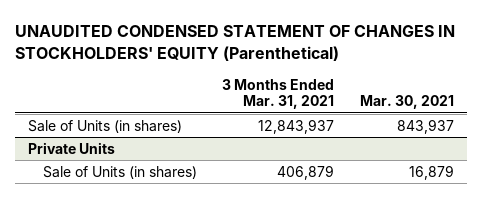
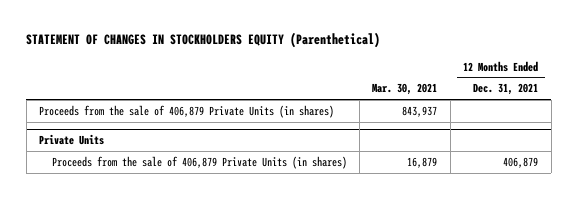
- UNAUDITED CONDENSED STATEMENT OF CHANGES IN STOCKHOLDERS' EQUITY (Parenthetical)
+ STATEMENT OF CHANGES IN STOCKHOLDERS EQUITY (Parenthetical)
- | 3 Months Ended Mar. 31, 2021 | Mar. 30, 2021
+ | Mar. 30, 2021 | 12 Months Ended Dec. 31, 2021
- Sale of Units (in shares) | 12,843,937 | 843,937
+ Proceeds from the sale of 406,879 Private Units (in shares) | 843,937 |
@ Private Units
- Sale of Units (in shares) | 406,879 | 16,879
+ Proceeds from the sale of 406,879 Private Units (in shares) | 16,879 | 406,879

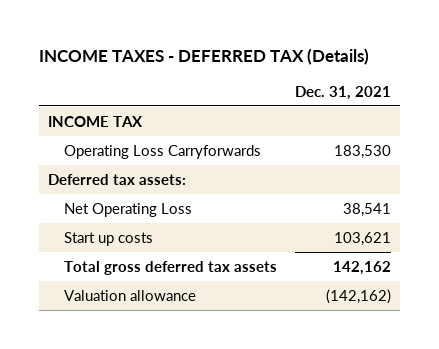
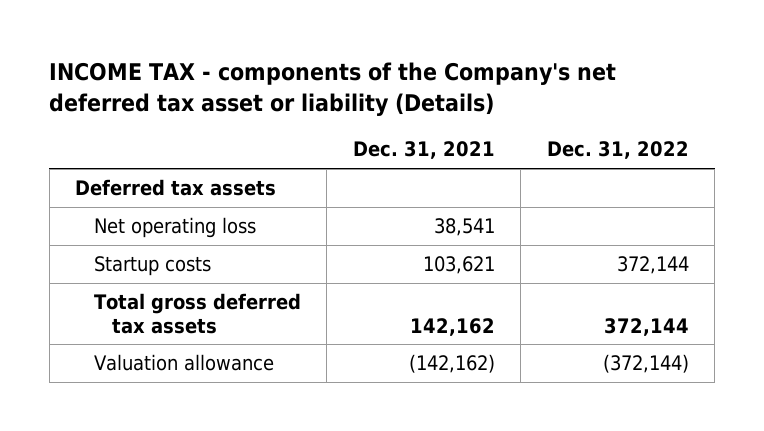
- INCOME TAXES - DEFERRED TAX (Details)
+ INCOME TAX - components of the Company's net deferred tax asset or liability (Details)
- | Dec. 31, 2021
+ | Dec. 31, 2021 | Dec. 31, 2022
- INCOME TAX
- Operating Loss Carryforwards | 183,530
- Deferred tax assets:
- Net Operating Loss | 38,541
- Start up costs | 103,621
+ Deferred tax assets
+ Net operating loss | 38,541 |
+ Startup costs | 103,621 | 372,144

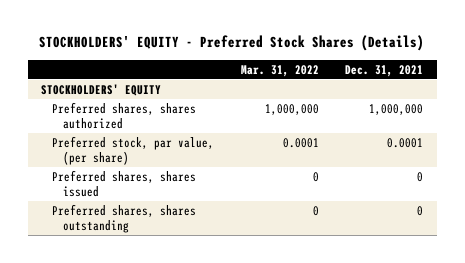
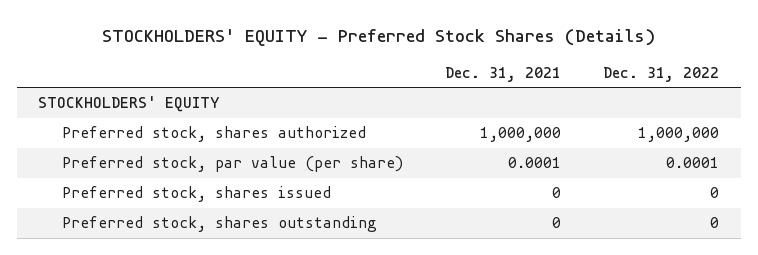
- | Mar. 31, 2022 | Dec. 31, 2021
+ | Dec. 31, 2021 | Dec. 31, 2022
- Preferred shares, shares authorized | 1,000,000 | 1,000,000
- Preferred stock, par value, (per share) | 0.0001 | 0.0001
- Preferred shares, shares issued | 0 | 0
- Preferred shares, shares outstanding | 0 | 0
+ Preferred stock, shares authorized | 1,000,000 | 1,000,000
+ Preferred stock, par value (per share) | 0.0001 | 0.0001
+ Preferred stock, shares issued | 0 | 0
+ Preferred stock, shares outstanding | 0 | 0

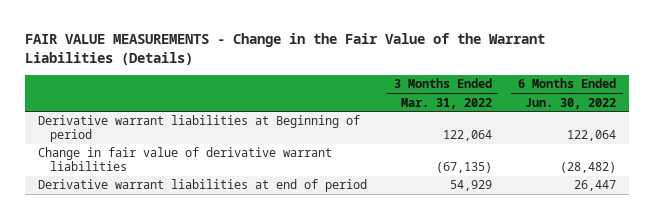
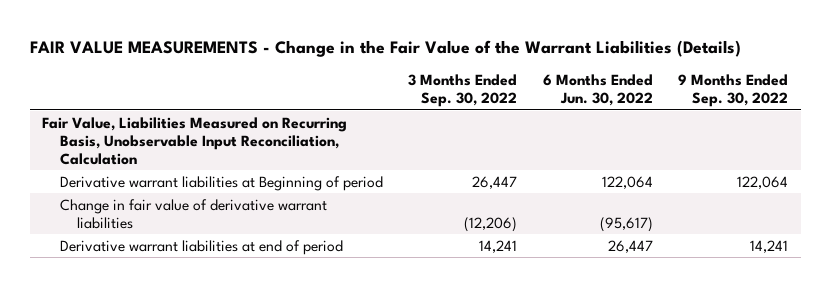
- | 3 Months Ended Mar. 31, 2022 | 6 Months Ended Jun. 30, 2022
+ | 3 Months Ended Sep. 30, 2022 | 6 Months Ended Jun. 30, 2022 | 9 Months Ended Sep. 30, 2022
+ Fair Value, Liabilities Measured on Recurring Basis, Unobservable Input Reconciliation, Calculation
- Change in fair value of derivative warrant liabilities | (67,135) | (28,482)
+ Change in fair value of derivative warrant liabilities | (12,206) | (95,617) |

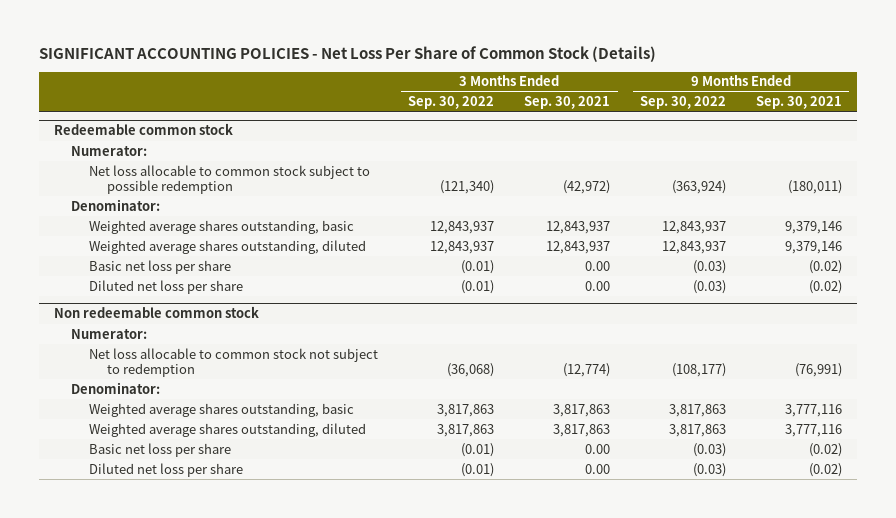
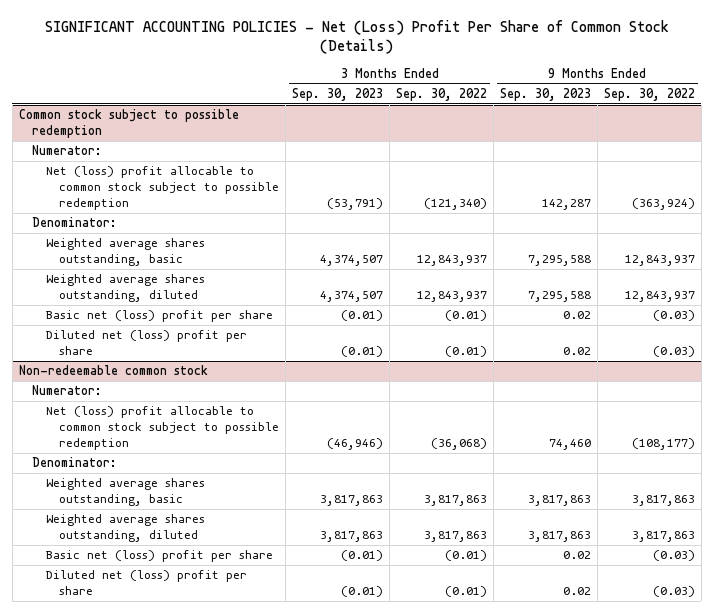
- SIGNIFICANT ACCOUNTING POLICIES - Net Loss Per Share of Common Stock (Details)
+ SIGNIFICANT ACCOUNTING POLICIES - Net (Loss) Profit Per Share of Common Stock (Details)
- | 3 Months Ended Sep. 30, 2022 | 3 Months Ended Sep. 30, 2021 | 9 Months Ended Sep. 30, 2022 | 9 Months Ended Sep. 30, 2021
+ | 3 Months Ended Sep. 30, 2023 | 3 Months Ended Sep. 30, 2022 | 9 Months Ended Sep. 30, 2023 | 9 Months Ended Sep. 30, 2022
- Redeemable common stock
+ Common stock subject to possible redemption
- Net loss allocable to common stock subject to possible redemption | (121,340) | (42,972) | (363,924) | (180,011)
+ Net (loss) profit allocable to common stock subject to possible redemption | (53,791) | (121,340) | 142,287 | (363,924)
- Basic net loss per share | (0.01) | 0.00 | (0.03) | (0.02)
- Diluted net loss per share | (0.01) | 0.00 | (0.03) | (0.02)
- Non redeemable common stock
+ Basic net (loss) profit per share | (0.01) | (0.01) | 0.02 | (0.03)
+ Diluted net (loss) profit per share | (0.01) | (0.01) | 0.02 | (0.03)
+ Non-redeemable common stock
- Net loss allocable to common stock not subject to redemption | (36,068) | (12,774) | (108,177) | (76,991)
+ Net (loss) profit allocable to common stock subject to possible redemption | (46,946) | (36,068) | 74,460 | (108,177)
- Basic net loss per share | (0.01) | 0.00 | (0.03) | (0.02)
- Diluted net loss per share | (0.01) | 0.00 | (0.03) | (0.02)
+ Basic net (loss) profit per share | (0.01) | (0.01) | 0.02 | (0.03)
+ Diluted net (loss) profit per share | (0.01) | (0.01) | 0.02 | (0.03)

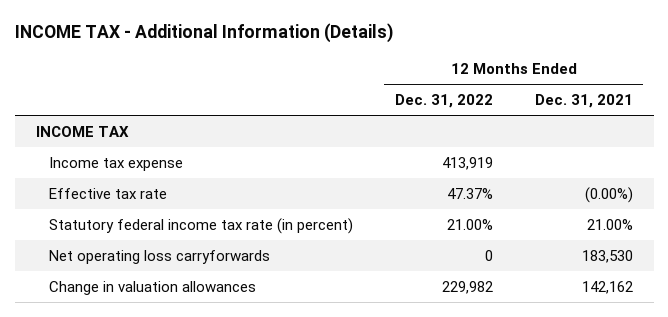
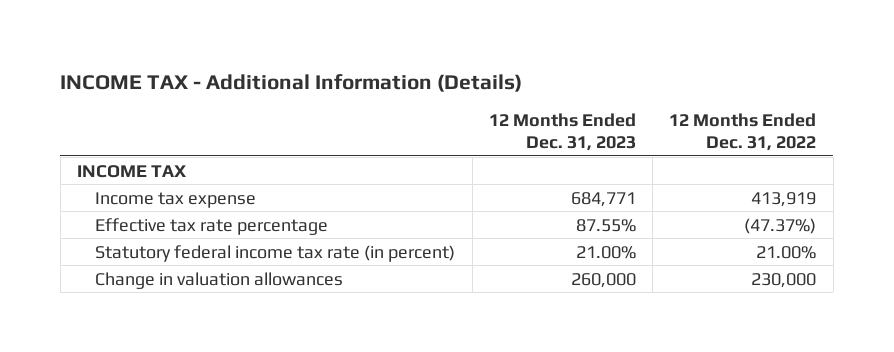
- | 12 Months Ended Dec. 31, 2022 | 12 Months Ended Dec. 31, 2021
+ | 12 Months Ended Dec. 31, 2023 | 12 Months Ended Dec. 31, 2022
- Effective tax rate | 47.37% | (0.00%)
+ Effective tax rate percentage | 87.55% | (47.37%)
- Net operating loss carryforwards | 0 | 183,530
- Change in valuation allowances | 229,982 | 142,162
+ Change in valuation allowances | 260,000 | 230,000

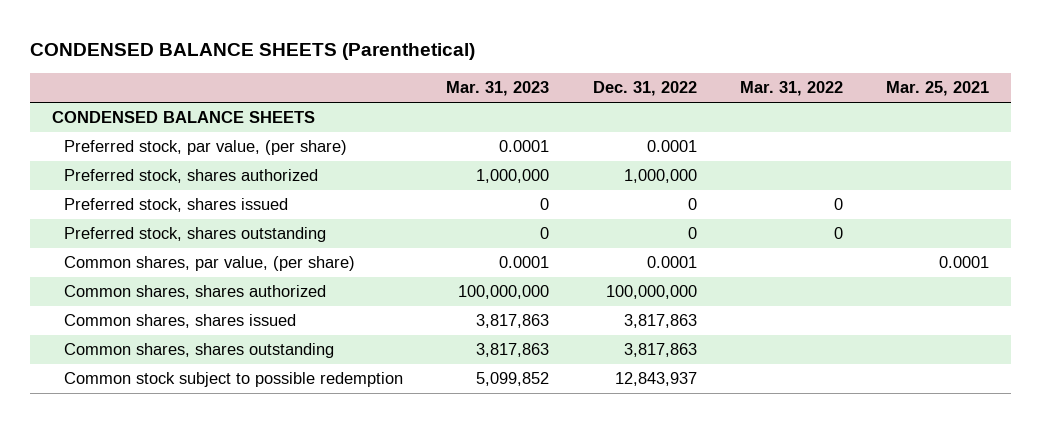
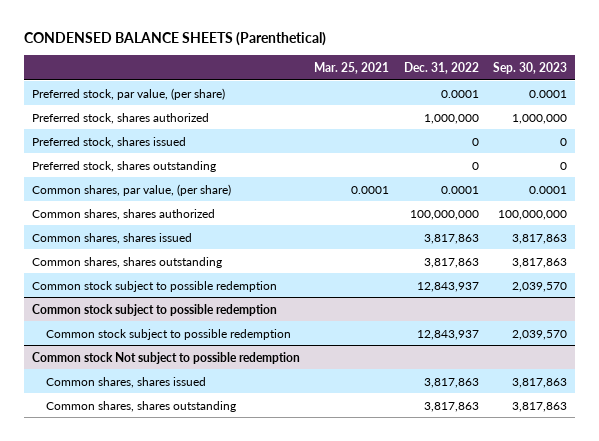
- | Mar. 31, 2023 | Dec. 31, 2022 | Mar. 31, 2022 | Mar. 25, 2021
+ | Mar. 25, 2021 | Dec. 31, 2022 | Sep. 30, 2023
- CONDENSED BALANCE SHEETS
+ Common stock subject to possible redemption
+ Common stock subject to possible redemption | | 12,843,937 | 2,039,570
+ Common stock Not subject to possible redemption
+ Common shares, shares issued | | 3,817,863 | 3,817,863
+ Common shares, shares outstanding | | 3,817,863 | 3,817,863

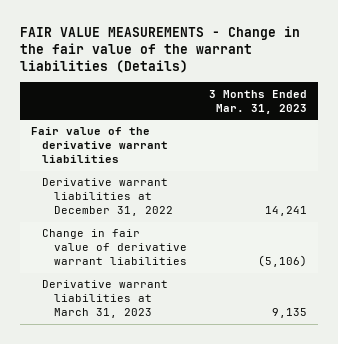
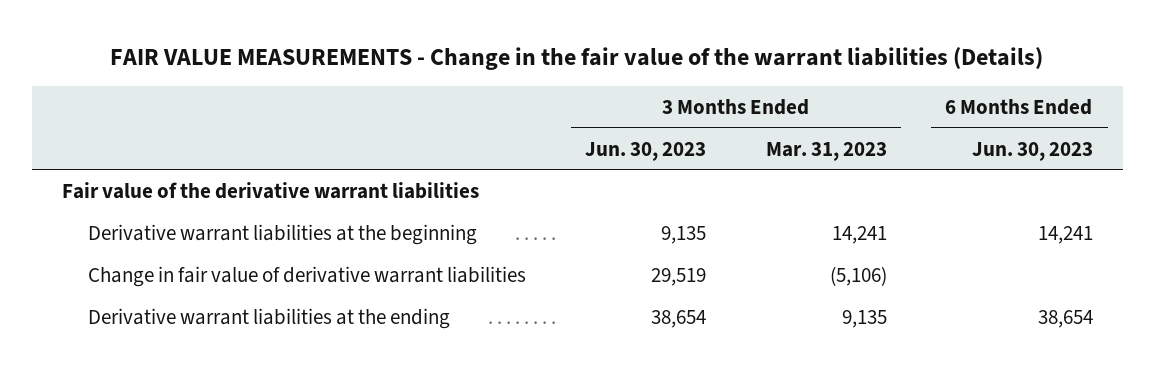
- | 3 Months Ended Mar. 31, 2023
+ | 3 Months Ended Jun. 30, 2023 | 3 Months Ended Mar. 31, 2023 | 6 Months Ended Jun. 30, 2023
- Derivative warrant liabilities at December 31, 2022 | 14,241
+ Derivative warrant liabilities at the beginning | 9,135 | 14,241 | 14,241
- Derivative warrant liabilities at March 31, 2023 | 9,135
+ Derivative warrant liabilities at the ending | 38,654 | 9,135 | 38,654

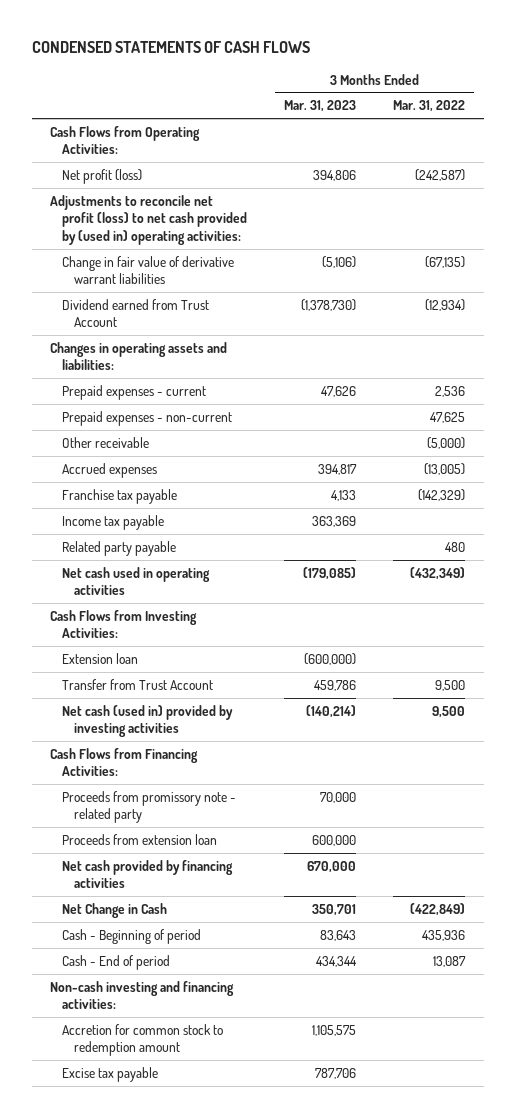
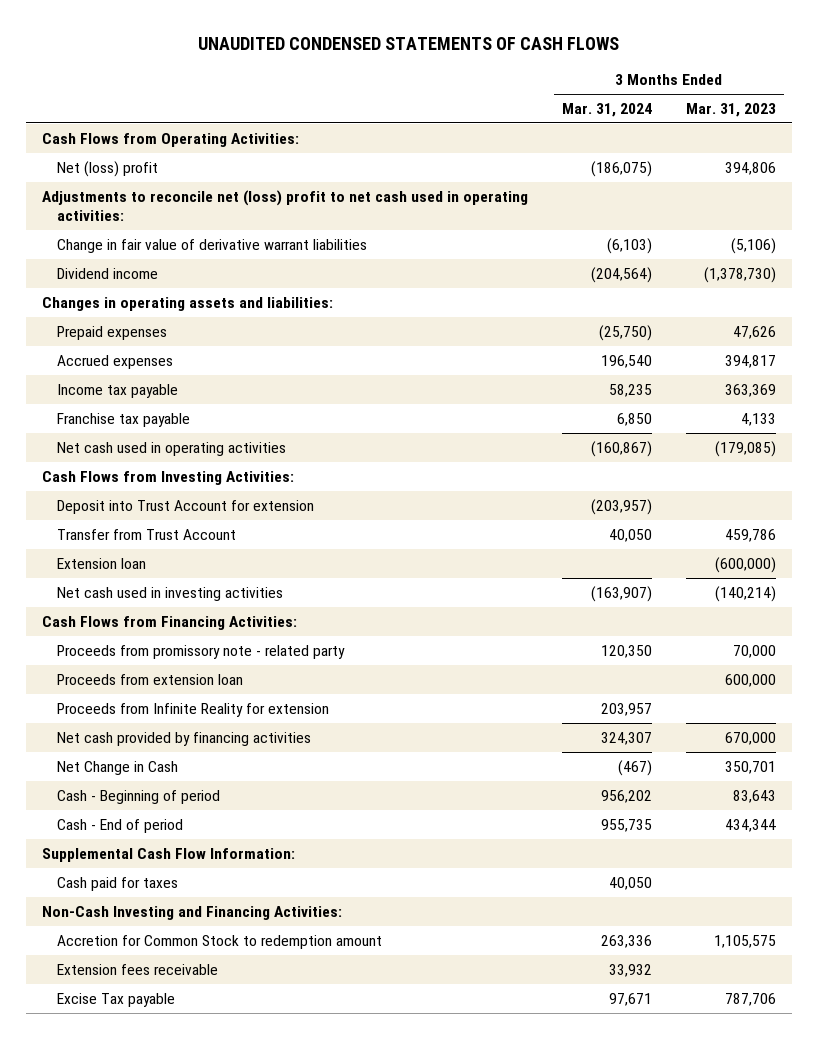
- CONDENSED STATEMENTS OF CASH FLOWS
+ UNAUDITED CONDENSED STATEMENTS OF CASH FLOWS
- | 3 Months Ended Mar. 31, 2023 | 3 Months Ended Mar. 31, 2022
+ | 3 Months Ended Mar. 31, 2024 | 3 Months Ended Mar. 31, 2023
- Net profit (loss) | 394,806 | (242,587)
- Adjustments to reconcile net profit (loss) to net cash provided by (used in) operating activities:
+ Net (loss) profit | (186,075) | 394,806
+ Adjustments to reconcile net (loss) profit to net cash used in operating activities:
- Dividend earned from Trust Account | (1,378,730) | (12,934)
+ Dividend income | (204,564) | (1,378,730)
- Prepaid expenses - current | 47,626 | 2,536
- Prepaid expenses - non-current | | 47,625
- Other receivable | | (5,000)
+ Prepaid expenses | (25,750) | 47,626
- Related party payable | | 480
moved down: Franchise tax payable | 6,850 | 4,133
+ Deposit into Trust Account for extension | (203,957) |
- Net cash (used in) provided by investing activities | (140,214) | 9,500
moved down: Extension loan | | (600,000)
+ Net cash used in investing activities | (163,907) | (140,214)
+ Proceeds from Infinite Reality for extension | 203,957 |
- Non-cash investing and financing activities:
- Accretion for common stock to redemption amount | 1,105,575 |
- Excise tax payable | 787,706 |
+ Supplemental Cash Flow Information:
+ Cash paid for taxes | 40,050 |
+ Non-Cash Investing and Financing Activities:
+ Accretion for Common Stock to redemption amount | 263,336 | 1,105,575
+ Extension fees receivable | 33,932 |
+ Excise Tax payable | 97,671 | 787,706

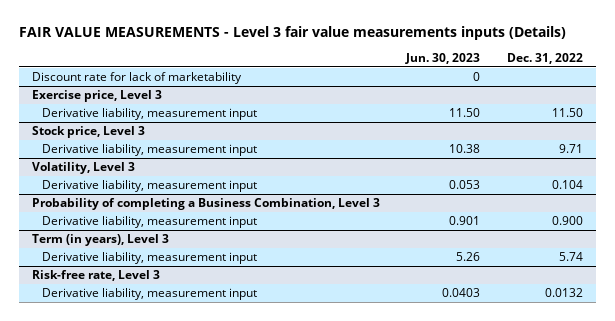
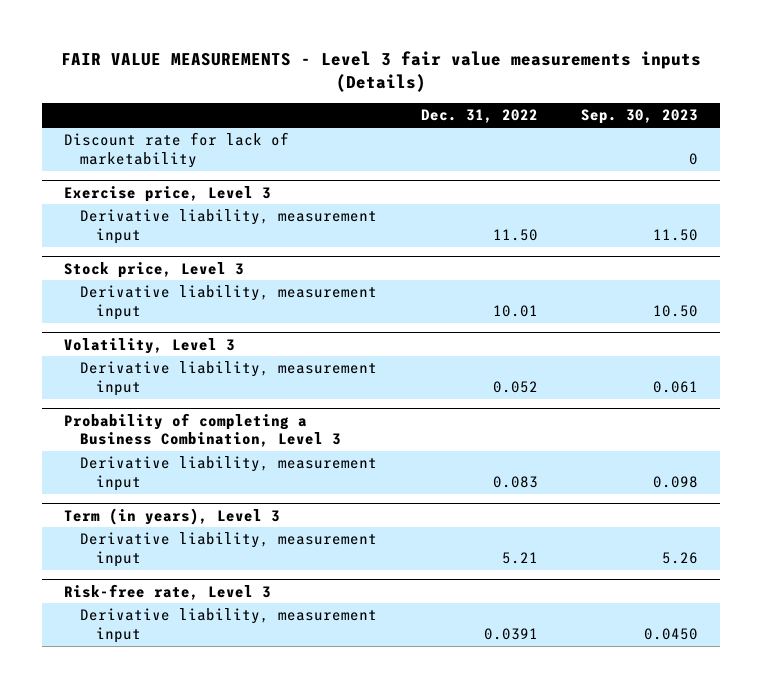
- | Jun. 30, 2023 | Dec. 31, 2022
+ | Dec. 31, 2022 | Sep. 30, 2023
@ Stock price, Level 3
- Derivative liability, measurement input | 10.38 | 9.71
+ Derivative liability, measurement input | 10.01 | 10.50
@ Volatility, Level 3
- Derivative liability, measurement input | 0.053 | 0.104
+ Derivative liability, measurement input | 0.052 | 0.061
@ Probability of completing a Business Combination, Level 3
- Derivative liability, measurement input | 0.901 | 0.900
+ Derivative liability, measurement input | 0.083 | 0.098
@ Term (in years), Level 3
- Derivative liability, measurement input | 5.26 | 5.74
+ Derivative liability, measurement input | 5.21 | 5.26
@ Risk-free rate, Level 3
- Derivative liability, measurement input | 0.0403 | 0.0132
+ Derivative liability, measurement input | 0.0391 | 0.0450

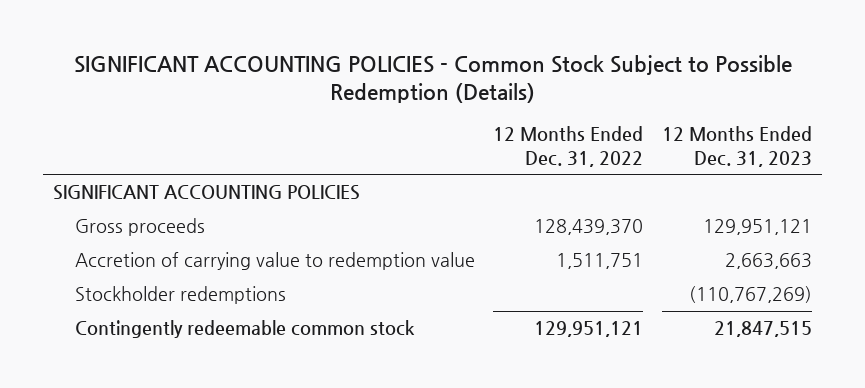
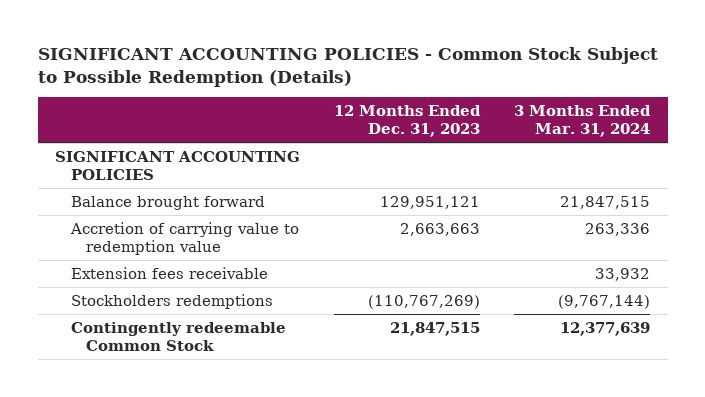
- | 12 Months Ended Dec. 31, 2022 | 12 Months Ended Dec. 31, 2023
+ | 12 Months Ended Dec. 31, 2023 | 3 Months Ended Mar. 31, 2024
- Gross proceeds | 128,439,370 | 129,951,121
+ Balance brought forward | 129,951,121 | 21,847,515
- Stockholder redemptions | | (110,767,269)
- Contingently redeemable common stock | 129,951,121 | 21,847,515
+ Extension fees receivable | | 33,932
+ Stockholders redemptions | (110,767,269) | (9,767,144)
+ Contingently redeemable Common Stock | 21,847,515 | 12,377,639

